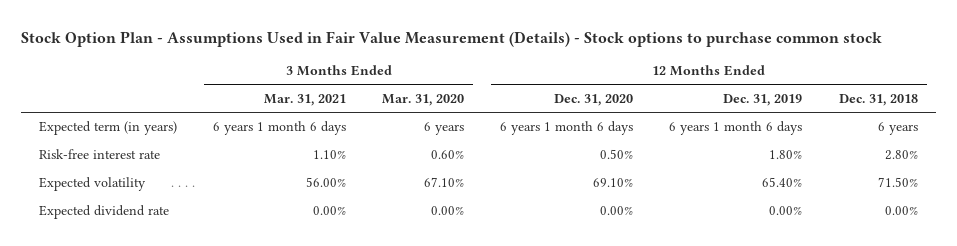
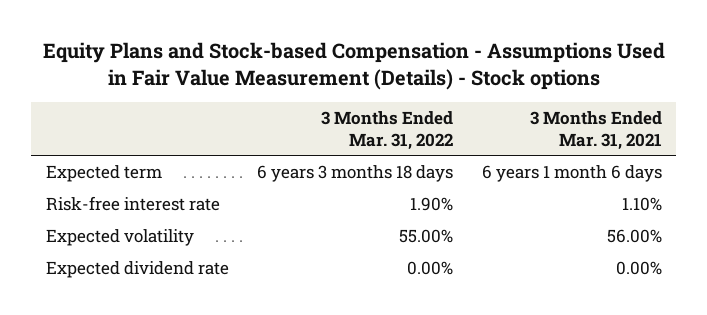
- Stock Option Plan - Assumptions Used in Fair Value Measurement (Details) - Stock options to purchase common stock
+ Equity Plans and Stock-based Compensation - Assumptions Used in Fair Value Measurement (Details) - Stock options
- | 3 Months Ended Mar. 31, 2021 | 3 Months Ended Mar. 31, 2020 | 12 Months Ended Dec. 31, 2020 | 12 Months Ended Dec. 31, 2019 | 12 Months Ended Dec. 31, 2018
+ | 3 Months Ended Mar. 31, 2022 | 3 Months Ended Mar. 31, 2021
- Expected term (in years) | 6 years 1 month 6 days | 6 years | 6 years 1 month 6 days | 6 years 1 month 6 days | 6 years
+ Expected term | 6 years 3 months 18 days | 6 years 1 month 6 days

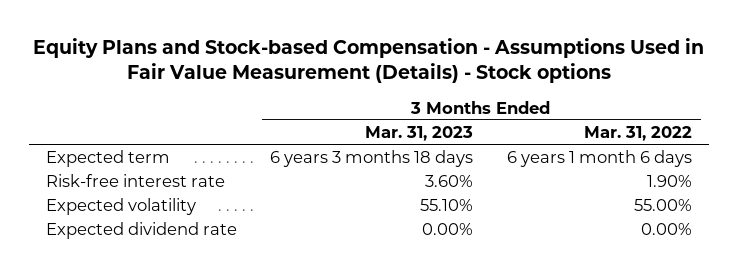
- | 3 Months Ended Mar. 31, 2022 | 3 Months Ended Mar. 31, 2021
+ | 3 Months Ended Mar. 31, 2023 | 3 Months Ended Mar. 31, 2022
- Expected term | 6 years 3 months 18 days | 6 years 1 month 6 days
+ Expected term | 6 years 3 months 18 days | 6 years 1 month 6 days

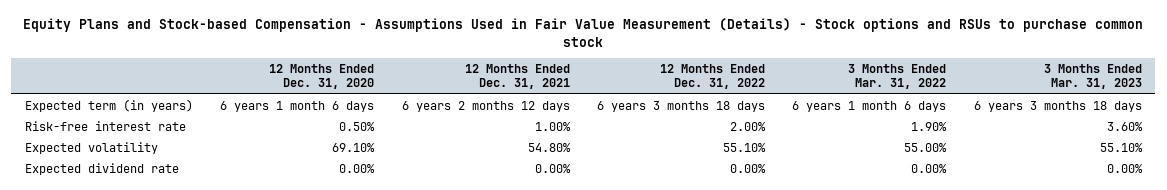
- Equity Plans and Stock-based Compensation - Assumptions Used in Fair Value Measurement (Details) - Stock options
+ Equity Plans and Stock-based Compensation - Assumptions Used in Fair Value Measurement (Details) - Stock options and RSUs to purchase common stock
- | 3 Months Ended Mar. 31, 2023 | 3 Months Ended Mar. 31, 2022
+ | 12 Months Ended Dec. 31, 2020 | 12 Months Ended Dec. 31, 2021 | 12 Months Ended Dec. 31, 2022 | 3 Months Ended Mar. 31, 2022 | 3 Months Ended Mar. 31, 2023
- Expected term | 6 years 3 months 18 days | 6 years 1 month 6 days
+ Expected term (in years) | 6 years 1 month 6 days | 6 years 2 months 12 days | 6 years 3 months 18 days | 6 years 1 month 6 days | 6 years 3 months 18 days

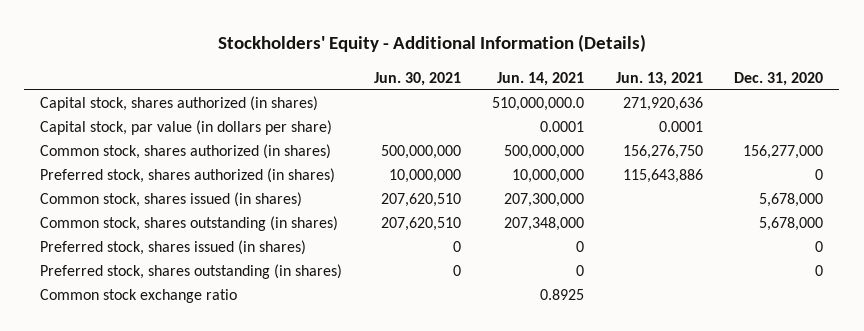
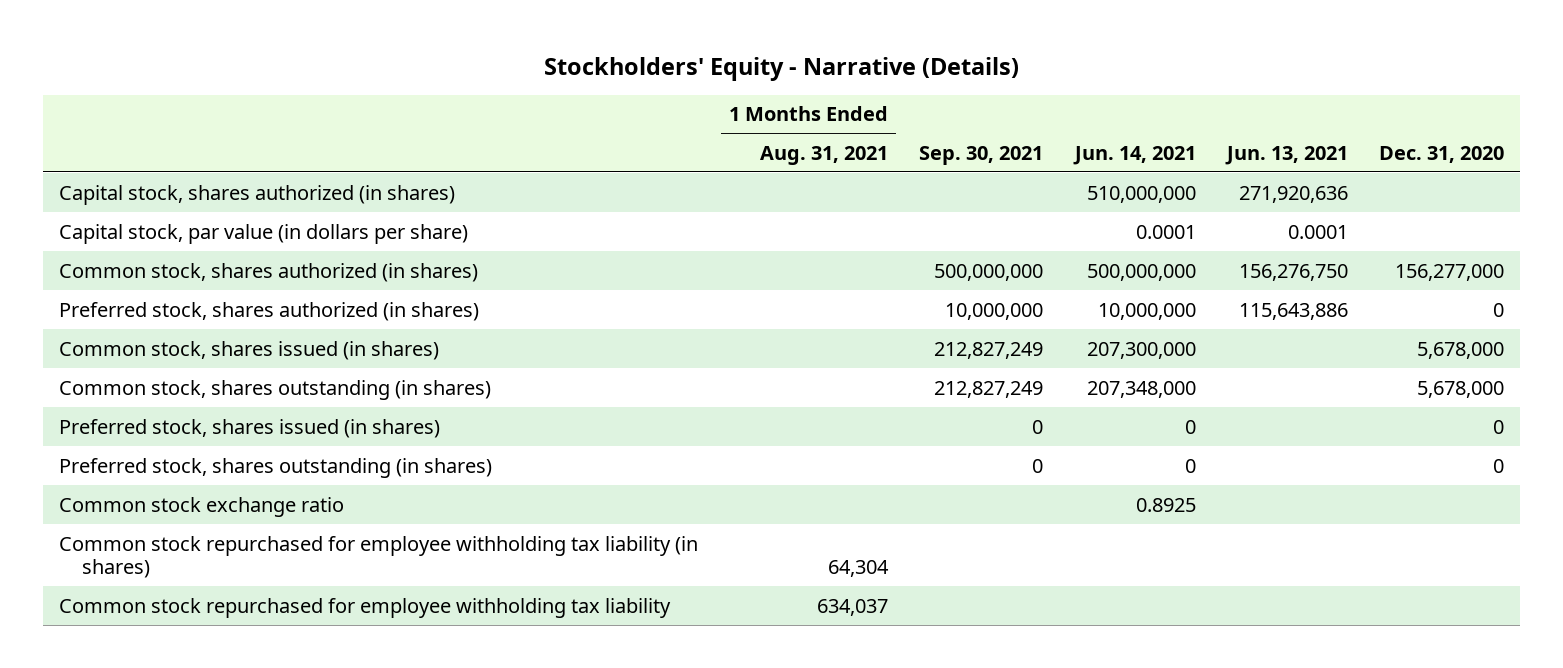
- Stockholders' Equity - Additional Information (Details)
+ Stockholders' Equity - Narrative (Details)
- | Jun. 30, 2021 | Jun. 14, 2021 | Jun. 13, 2021 | Dec. 31, 2020
+ | 1 Months Ended Aug. 31, 2021 | Sep. 30, 2021 | Jun. 14, 2021 | Jun. 13, 2021 | Dec. 31, 2020
- Capital stock, shares authorized (in shares) | | 510,000,000.0 | 271,920,636 |
+ Capital stock, shares authorized (in shares) | | | 510,000,000 | 271,920,636 |
+ Common stock repurchased for employee withholding tax liability (in shares) | 64,304 | | | |
+ Common stock repurchased for employee withholding tax liability | 634,037 | | | |

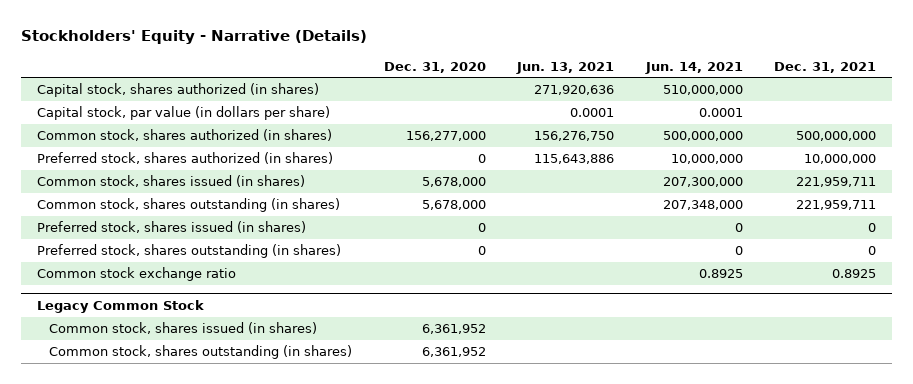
- | 1 Months Ended Aug. 31, 2021 | Sep. 30, 2021 | Jun. 14, 2021 | Jun. 13, 2021 | Dec. 31, 2020
+ | Dec. 31, 2020 | Jun. 13, 2021 | Jun. 14, 2021 | Dec. 31, 2021
- Common stock repurchased for employee withholding tax liability (in shares) | 64,304 | | | |
- Common stock repurchased for employee withholding tax liability | 634,037 | | | |
+ Legacy Common Stock
+ Common stock, shares issued (in shares) | 6,361,952 | | |
+ Common stock, shares outstanding (in shares) | 6,361,952 | | |

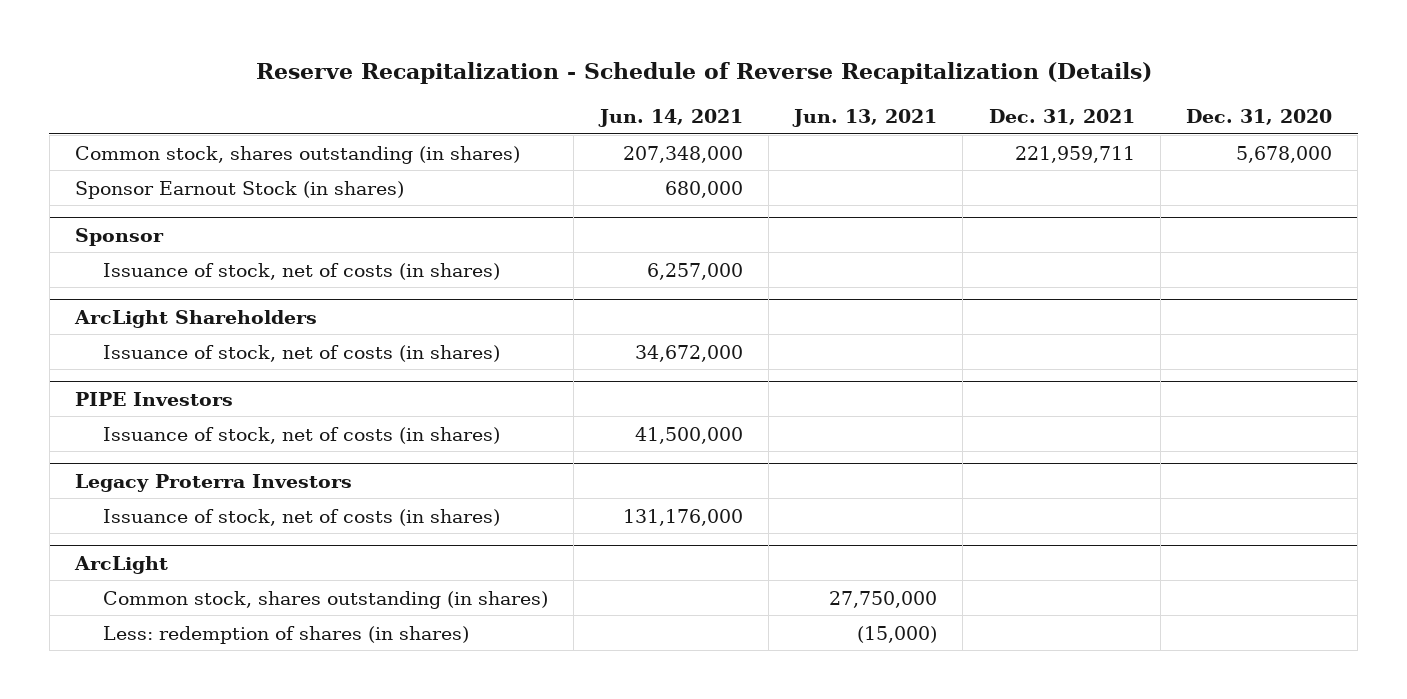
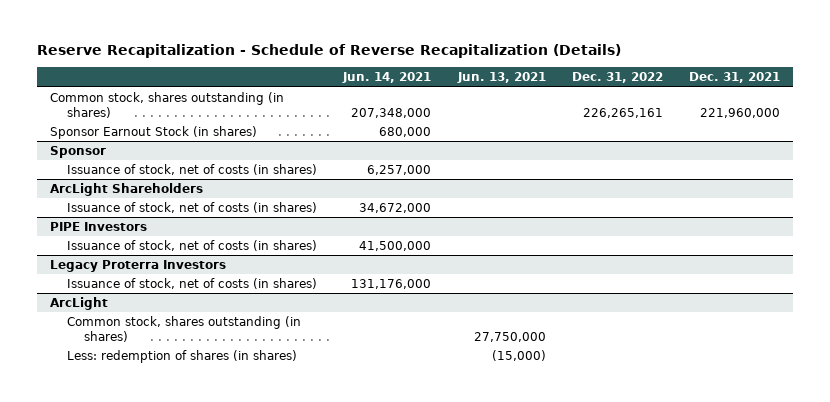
- | Jun. 14, 2021 | Jun. 13, 2021 | Dec. 31, 2021 | Dec. 31, 2020
+ | Jun. 14, 2021 | Jun. 13, 2021 | Dec. 31, 2022 | Dec. 31, 2021
- Common stock, shares outstanding (in shares) | 207,348,000 | | 221,959,711 | 5,678,000
+ Common stock, shares outstanding (in shares) | 207,348,000 | | 226,265,161 | 221,960,000

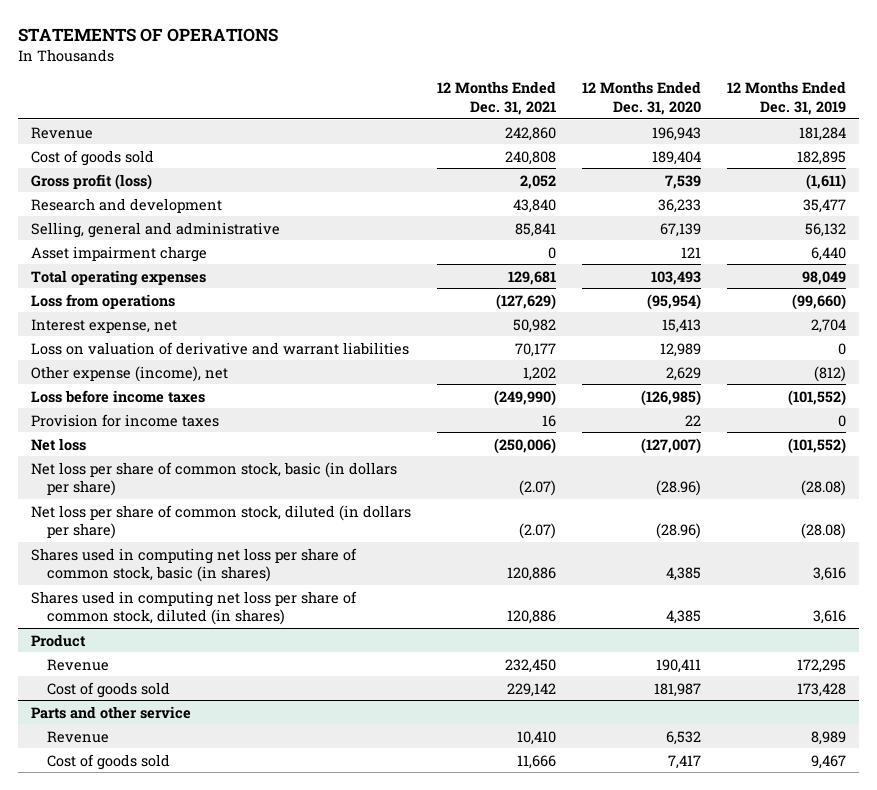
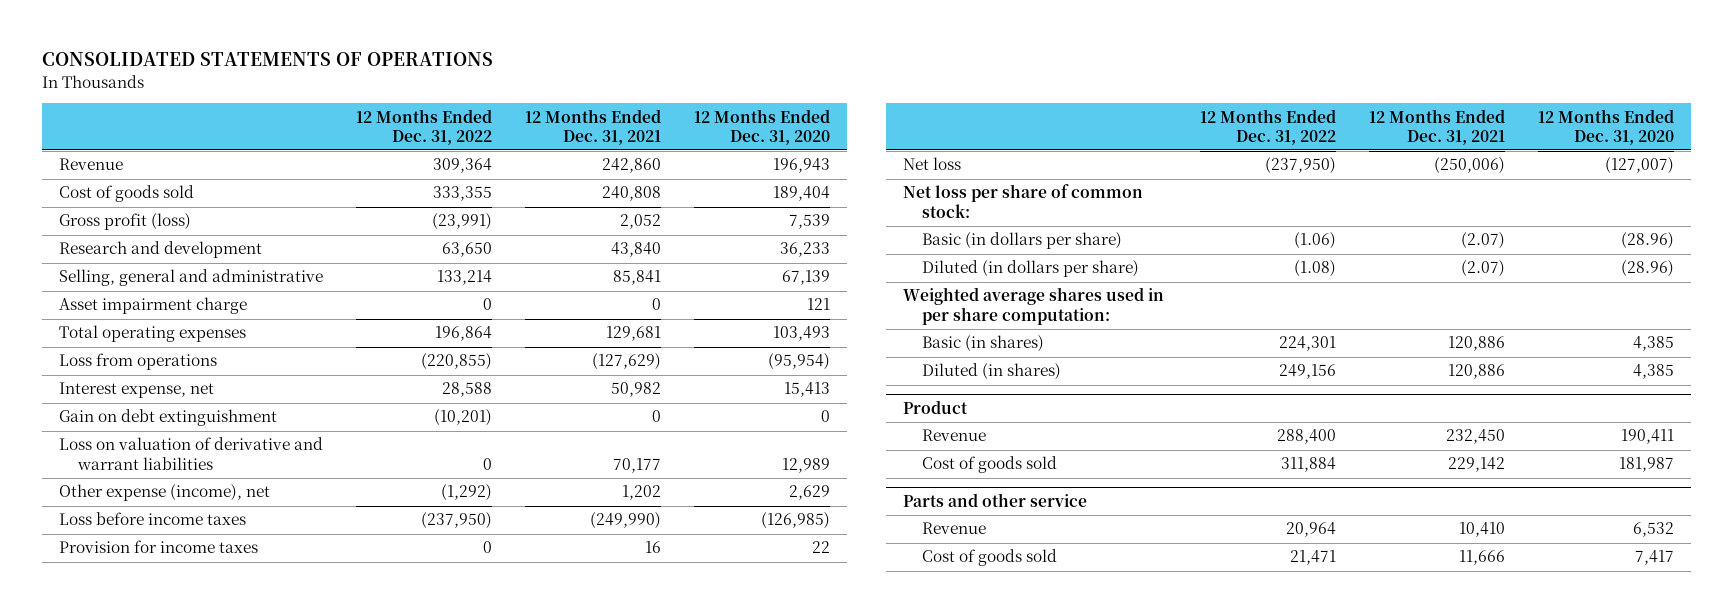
- STATEMENTS OF OPERATIONS
+ CONSOLIDATED STATEMENTS OF OPERATIONS
- | 12 Months Ended Dec. 31, 2021 | 12 Months Ended Dec. 31, 2020 | 12 Months Ended Dec. 31, 2019
+ | 12 Months Ended Dec. 31, 2022 | 12 Months Ended Dec. 31, 2021 | 12 Months Ended Dec. 31, 2020
+ Gain on debt extinguishment | (10,201) | 0 | 0
- Net loss per share of common stock, basic (in dollars per share) | (2.07) | (28.96) | (28.08)
- Net loss per share of common stock, diluted (in dollars per share) | (2.07) | (28.96) | (28.08)
- Shares used in computing net loss per share of common stock, basic (in shares) | 120,886 | 4,385 | 3,616
- Shares used in computing net loss per share of common stock, diluted (in shares) | 120,886 | 4,385 | 3,616
+ Net loss per share of common stock:
+ Basic (in dollars per share) | (1.06) | (2.07) | (28.96)
+ Diluted (in dollars per share) | (1.08) | (2.07) | (28.96)
+ Weighted average shares used in per share computation:
+ Basic (in shares) | 224,301 | 120,886 | 4,385
+ Diluted (in shares) | 249,156 | 120,886 | 4,385

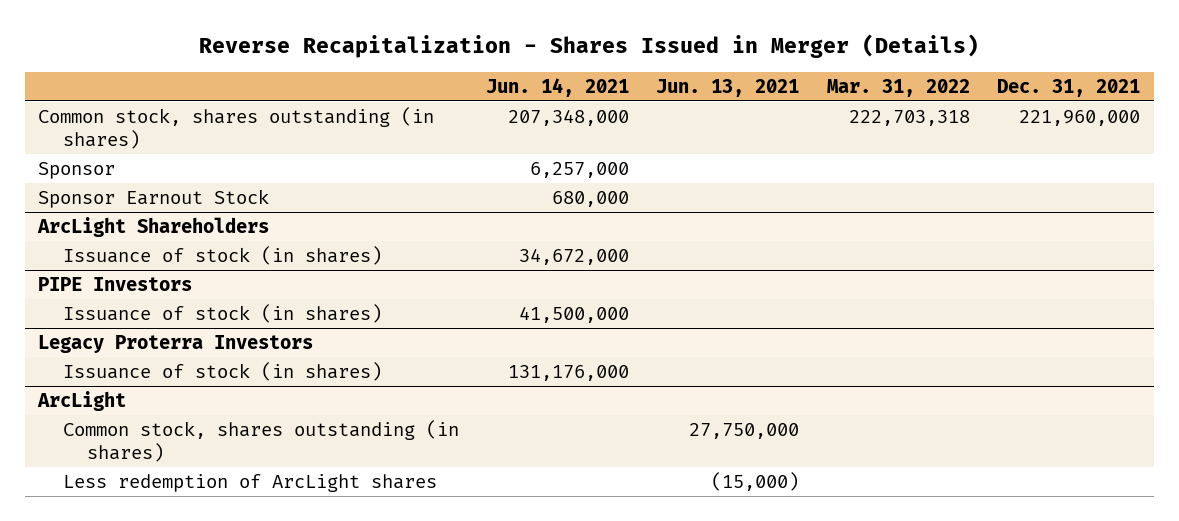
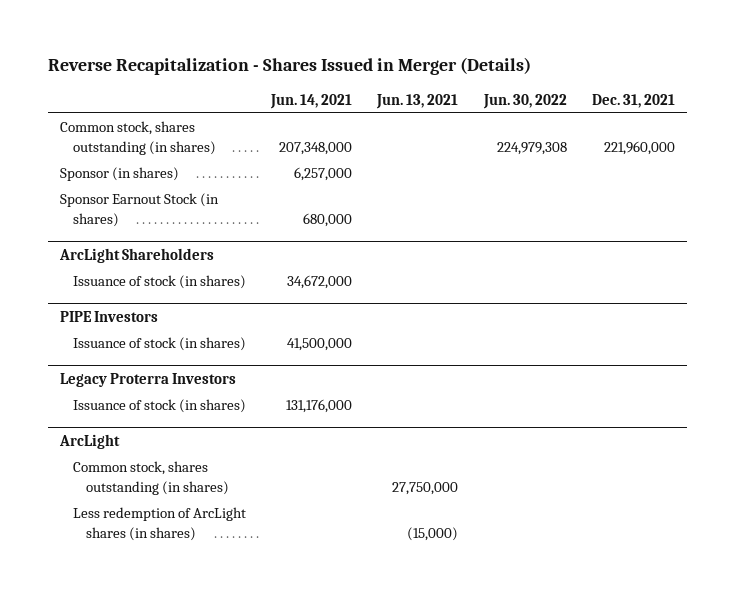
- | Jun. 14, 2021 | Jun. 13, 2021 | Mar. 31, 2022 | Dec. 31, 2021
+ | Jun. 14, 2021 | Jun. 13, 2021 | Jun. 30, 2022 | Dec. 31, 2021
- Sponsor | 6,257,000 | | |
- Sponsor Earnout Stock | 680,000 | | |
+ Sponsor (in shares) | 6,257,000 | | |
+ Sponsor Earnout Stock (in shares) | 680,000 | | |
@ ArcLight
- Less redemption of ArcLight shares | | (15,000) | |
+ Less redemption of ArcLight shares (in shares) | | (15,000) | |

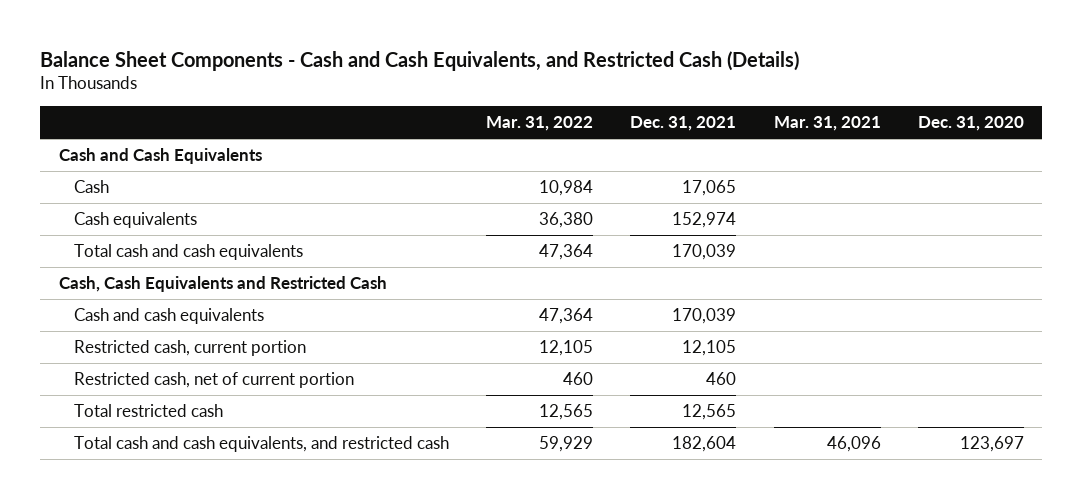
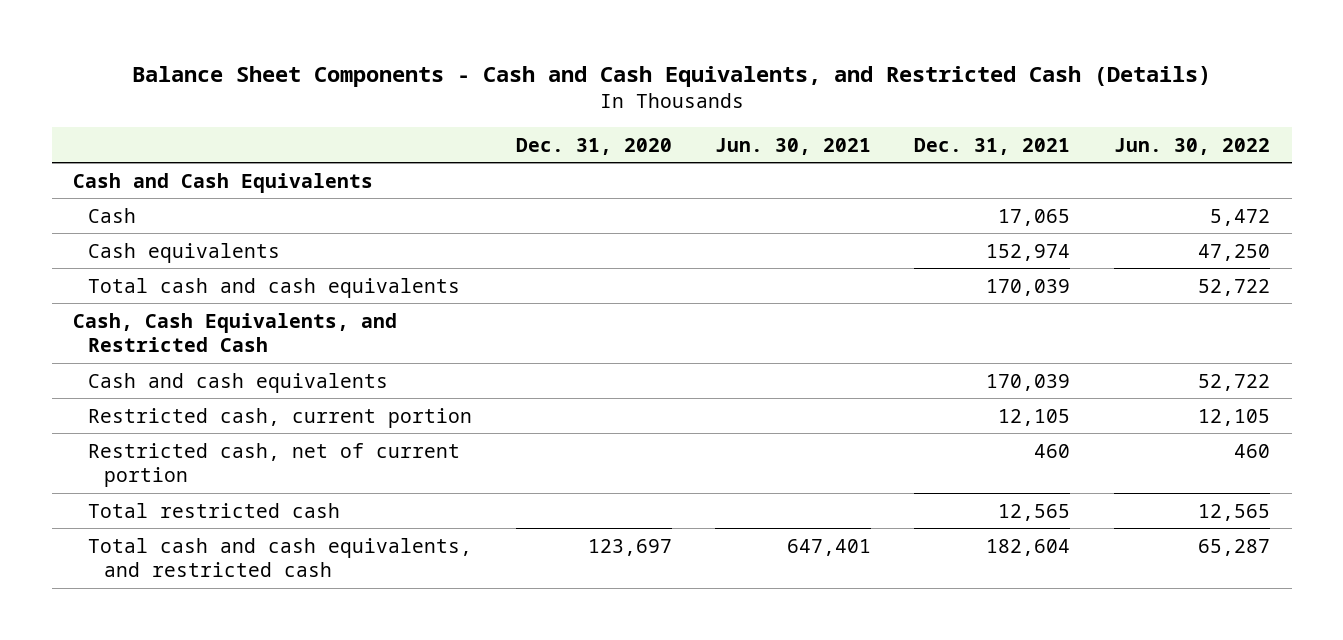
- | Mar. 31, 2022 | Dec. 31, 2021 | Mar. 31, 2021 | Dec. 31, 2020
+ | Dec. 31, 2020 | Jun. 30, 2021 | Dec. 31, 2021 | Jun. 30, 2022
- Cash, Cash Equivalents and Restricted Cash
+ Cash, Cash Equivalents, and Restricted Cash

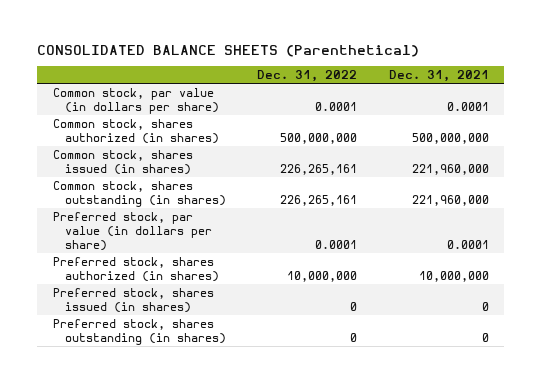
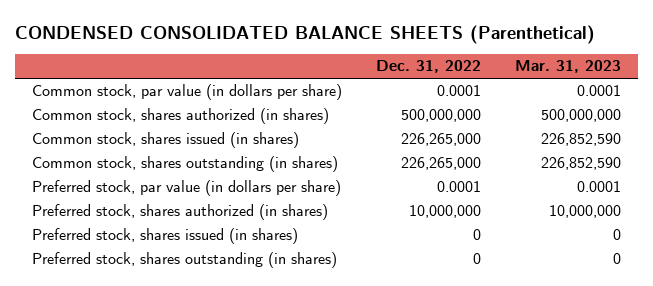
- CONSOLIDATED BALANCE SHEETS (Parenthetical)
+ CONDENSED CONSOLIDATED BALANCE SHEETS (Parenthetical)
- | Dec. 31, 2022 | Dec. 31, 2021
+ | Dec. 31, 2022 | Mar. 31, 2023
- Common stock, shares issued (in shares) | 226,265,161 | 221,960,000
- Common stock, shares outstanding (in shares) | 226,265,161 | 221,960,000
+ Common stock, shares issued (in shares) | 226,265,000 | 226,852,590
+ Common stock, shares outstanding (in shares) | 226,265,000 | 226,852,590

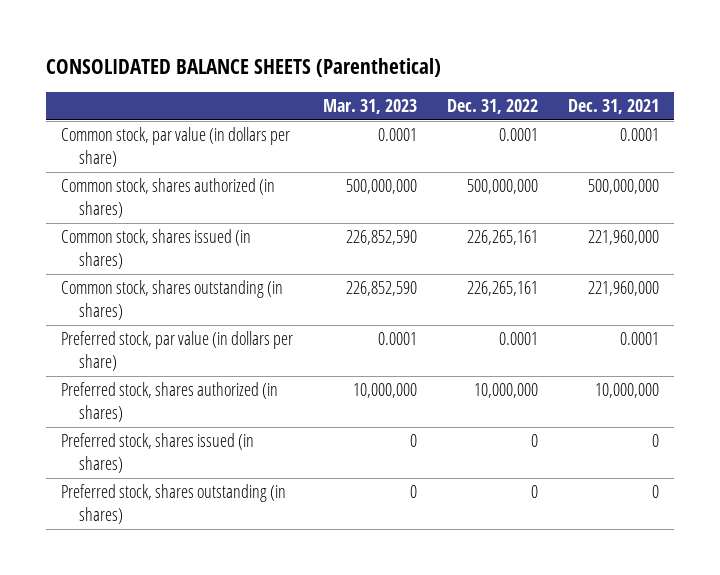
- CONDENSED CONSOLIDATED BALANCE SHEETS (Parenthetical)
+ CONSOLIDATED BALANCE SHEETS (Parenthetical)
- | Dec. 31, 2022 | Mar. 31, 2023
+ | Mar. 31, 2023 | Dec. 31, 2022 | Dec. 31, 2021
- Common stock, shares issued (in shares) | 226,265,000 | 226,852,590
- Common stock, shares outstanding (in shares) | 226,265,000 | 226,852,590
+ Common stock, shares issued (in shares) | 226,852,590 | 226,265,161 | 221,960,000
+ Common stock, shares outstanding (in shares) | 226,852,590 | 226,265,161 | 221,960,000

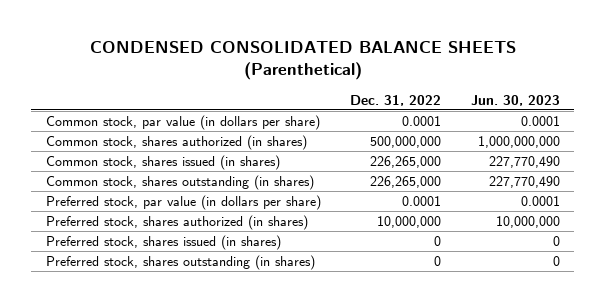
- CONSOLIDATED BALANCE SHEETS (Parenthetical)
+ CONDENSED CONSOLIDATED BALANCE SHEETS (Parenthetical)
- | Mar. 31, 2023 | Dec. 31, 2022 | Dec. 31, 2021
+ | Dec. 31, 2022 | Jun. 30, 2023
- Common stock, shares issued (in shares) | 226,852,590 | 226,265,161 | 221,960,000
- Common stock, shares outstanding (in shares) | 226,852,590 | 226,265,161 | 221,960,000
+ Common stock, shares issued (in shares) | 226,265,000 | 227,770,490
+ Common stock, shares outstanding (in shares) | 226,265,000 | 227,770,490

